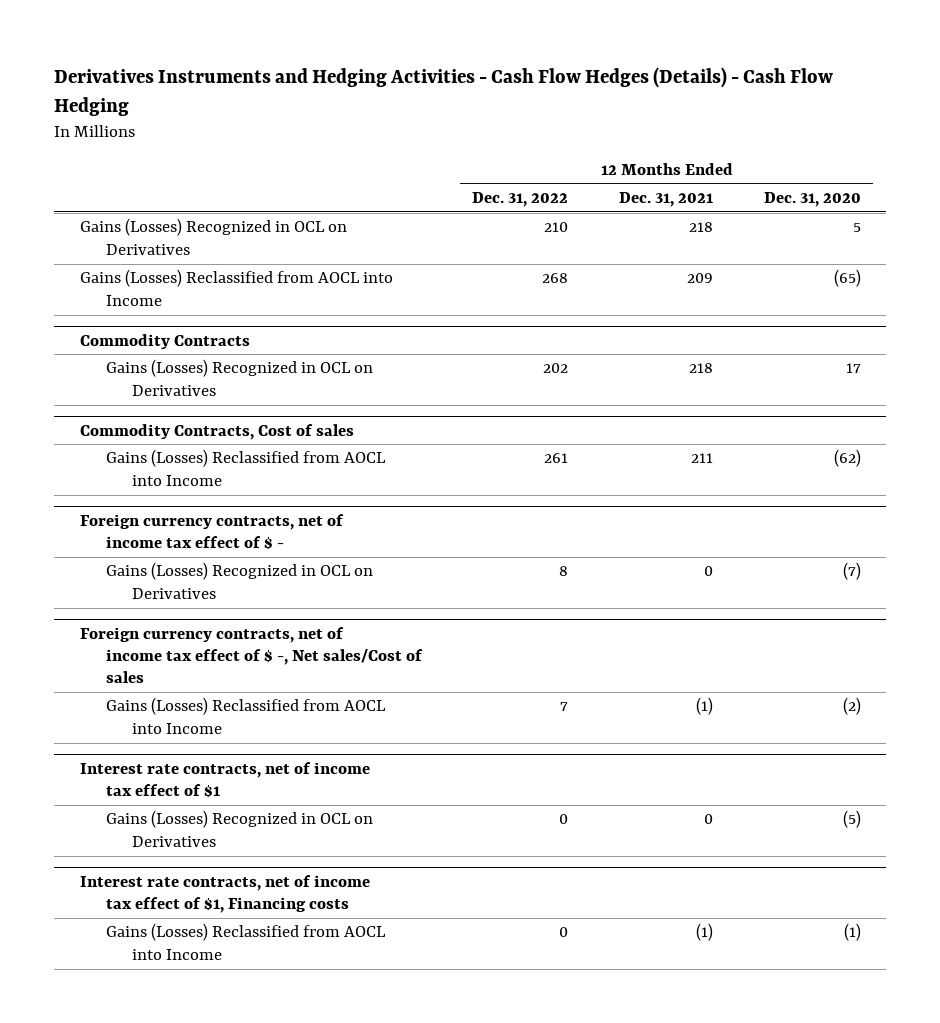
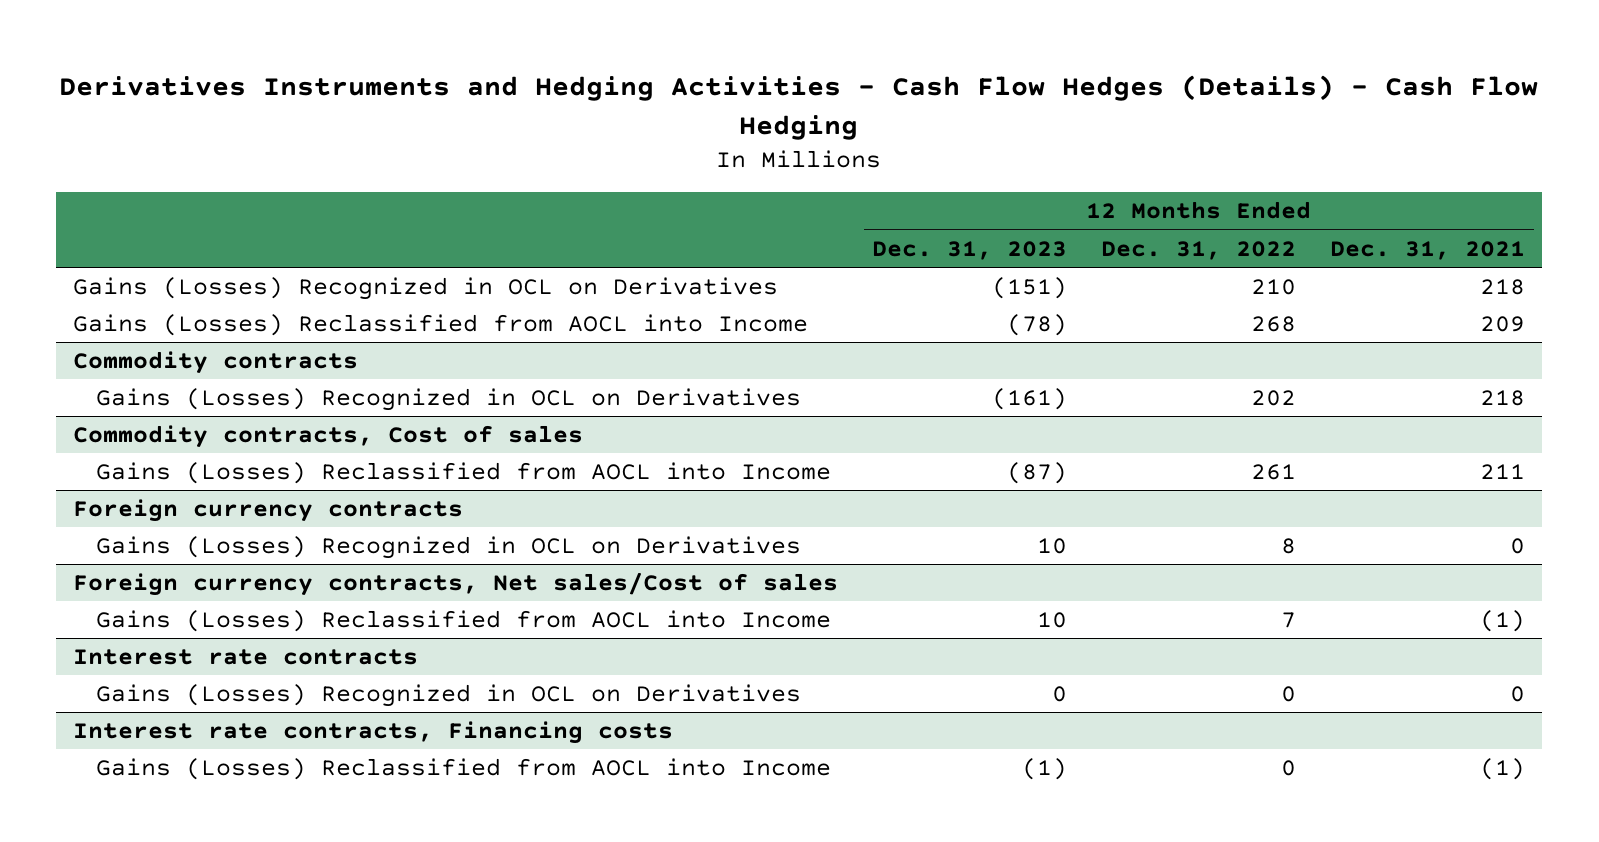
- | 12 Months Ended Dec. 31, 2022 | 12 Months Ended Dec. 31, 2021 | 12 Months Ended Dec. 31, 2020
+ | 12 Months Ended Dec. 31, 2023 | 12 Months Ended Dec. 31, 2022 | 12 Months Ended Dec. 31, 2021
- Commodity Contracts
+ Commodity contracts
- Commodity Contracts, Cost of sales
+ Commodity contracts, Cost of sales
- Foreign currency contracts, net of income tax effect of $ -
+ Foreign currency contracts
- Foreign currency contracts, net of income tax effect of $ -, Net sales/Cost of sales
+ Foreign currency contracts, Net sales/Cost of sales
- Interest rate contracts, net of income tax effect of $1
+ Interest rate contracts
- Interest rate contracts, net of income tax effect of $1, Financing costs
+ Interest rate contracts, Financing costs

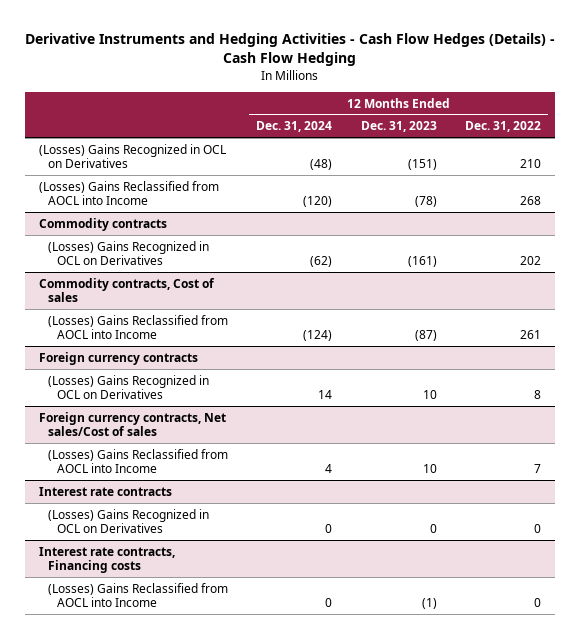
- Derivatives Instruments and Hedging Activities - Cash Flow Hedges (Details) - Cash Flow Hedging
+ Derivative Instruments and Hedging Activities - Cash Flow Hedges (Details) - Cash Flow Hedging
- | 12 Months Ended Dec. 31, 2023 | 12 Months Ended Dec. 31, 2022 | 12 Months Ended Dec. 31, 2021
+ | 12 Months Ended Dec. 31, 2024 | 12 Months Ended Dec. 31, 2023 | 12 Months Ended Dec. 31, 2022
- Gains (Losses) Recognized in OCL on Derivatives | (151) | 210 | 218
- Gains (Losses) Reclassified from AOCL into Income | (78) | 268 | 209
+ (Losses) Gains Recognized in OCL on Derivatives | (48) | (151) | 210
+ (Losses) Gains Reclassified from AOCL into Income | (120) | (78) | 268
@ Commodity contracts
- Gains (Losses) Recognized in OCL on Derivatives | (161) | 202 | 218
+ (Losses) Gains Recognized in OCL on Derivatives | (62) | (161) | 202
@ Commodity contracts, Cost of sales
- Gains (Losses) Reclassified from AOCL into Income | (87) | 261 | 211
+ (Losses) Gains Reclassified from AOCL into Income | (124) | (87) | 261
@ Foreign currency contracts
- Gains (Losses) Recognized in OCL on Derivatives | 10 | 8 | 0
+ (Losses) Gains Recognized in OCL on Derivatives | 14 | 10 | 8
@ Foreign currency contracts, Net sales/Cost of sales
- Gains (Losses) Reclassified from AOCL into Income | 10 | 7 | (1)
+ (Losses) Gains Reclassified from AOCL into Income | 4 | 10 | 7
@ Interest rate contracts
- Gains (Losses) Recognized in OCL on Derivatives | 0 | 0 | 0
+ (Losses) Gains Recognized in OCL on Derivatives | 0 | 0 | 0
@ Interest rate contracts, Financing costs
- Gains (Losses) Reclassified from AOCL into Income | (1) | 0 | (1)
+ (Losses) Gains Reclassified from AOCL into Income | 0 | (1) | 0

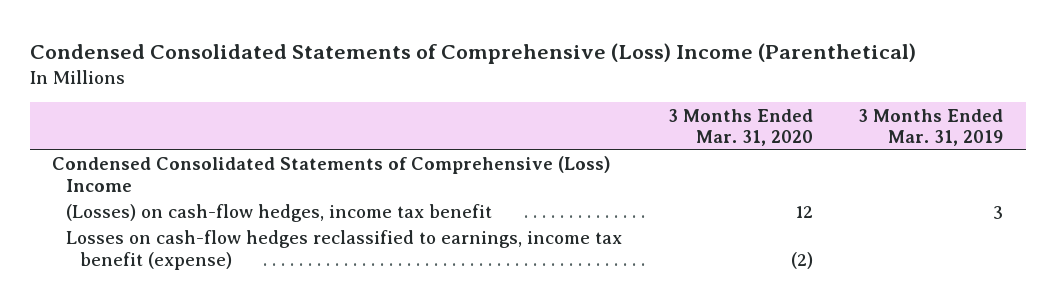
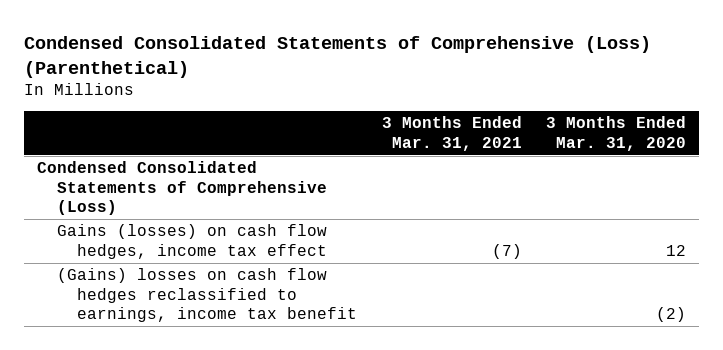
- Condensed Consolidated Statements of Comprehensive (Loss) Income (Parenthetical)
+ Condensed Consolidated Statements of Comprehensive (Loss) (Parenthetical)
- | 3 Months Ended Mar. 31, 2020 | 3 Months Ended Mar. 31, 2019
+ | 3 Months Ended Mar. 31, 2021 | 3 Months Ended Mar. 31, 2020
- Condensed Consolidated Statements of Comprehensive (Loss) Income
- (Losses) on cash-flow hedges, income tax benefit | 12 | 3
- Losses on cash-flow hedges reclassified to earnings, income tax benefit (expense) | (2) |
+ Condensed Consolidated Statements of Comprehensive (Loss)
+ Gains (losses) on cash flow hedges, income tax effect | (7) | 12
+ (Gains) losses on cash flow hedges reclassified to earnings, income tax benefit | | (2)

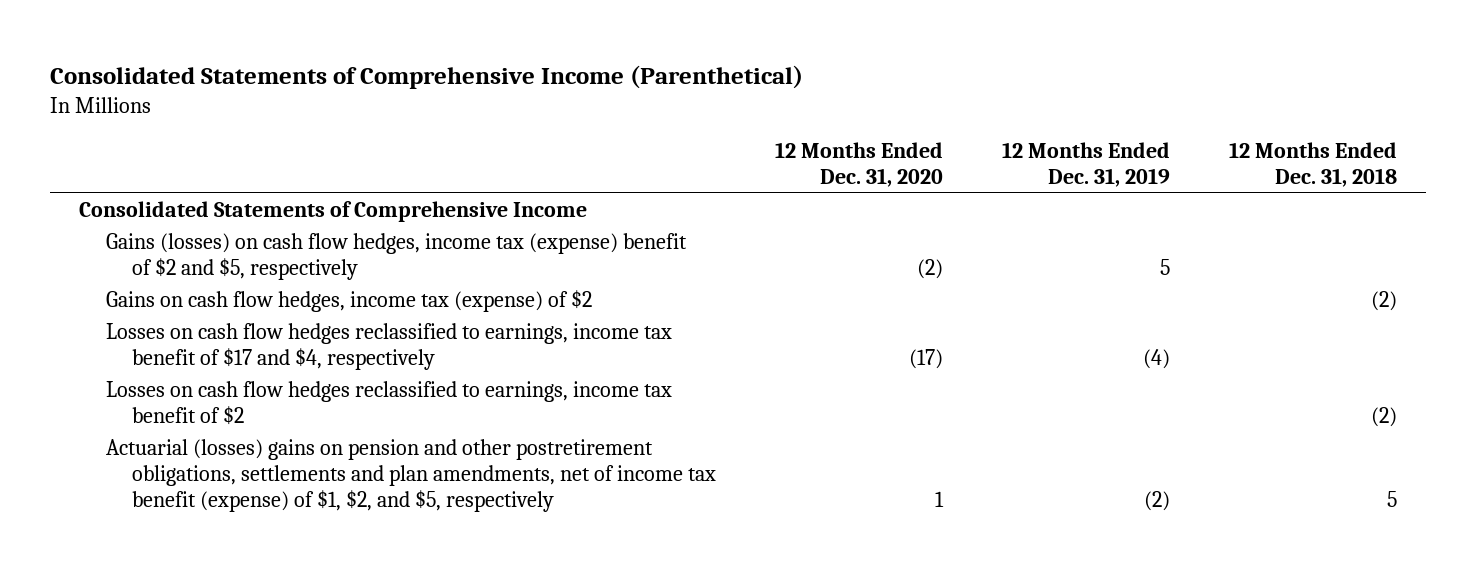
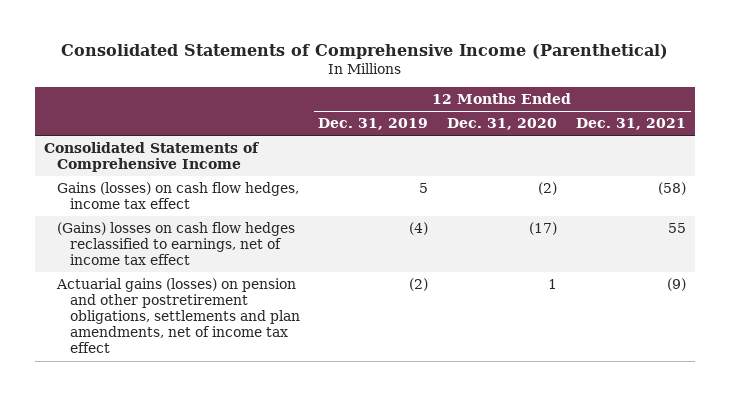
- | 12 Months Ended Dec. 31, 2020 | 12 Months Ended Dec. 31, 2019 | 12 Months Ended Dec. 31, 2018
+ | 12 Months Ended Dec. 31, 2019 | 12 Months Ended Dec. 31, 2020 | 12 Months Ended Dec. 31, 2021
- Gains (losses) on cash flow hedges, income tax (expense) benefit of $2 and $5, respectively | (2) | 5 |
- Gains on cash flow hedges, income tax (expense) of $2 | | | (2)
- Losses on cash flow hedges reclassified to earnings, income tax benefit of $17 and $4, respectively | (17) | (4) |
- Losses on cash flow hedges reclassified to earnings, income tax benefit of $2 | | | (2)
- Actuarial (losses) gains on pension and other postretirement obligations, settlements and plan amendments, net of income tax benefit (expense) of $1, $2, and $5, respectively | 1 | (2) | 5
+ Gains (losses) on cash flow hedges, income tax effect | 5 | (2) | (58)
+ (Gains) losses on cash flow hedges reclassified to earnings, net of income tax effect | (4) | (17) | 55
+ Actuarial gains (losses) on pension and other postretirement obligations, settlements and plan amendments, net of income tax effect | (2) | 1 | (9)

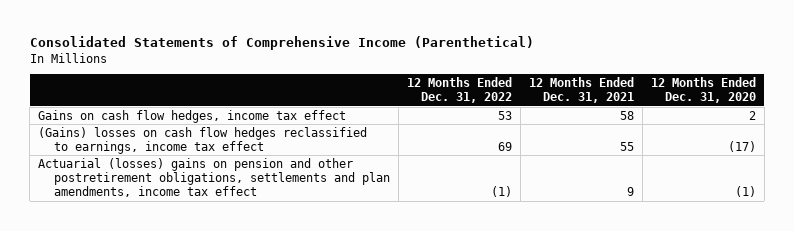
- | 12 Months Ended Dec. 31, 2019 | 12 Months Ended Dec. 31, 2020 | 12 Months Ended Dec. 31, 2021
+ | 12 Months Ended Dec. 31, 2022 | 12 Months Ended Dec. 31, 2021 | 12 Months Ended Dec. 31, 2020
- Consolidated Statements of Comprehensive Income
- Gains (losses) on cash flow hedges, income tax effect | 5 | (2) | (58)
- (Gains) losses on cash flow hedges reclassified to earnings, net of income tax effect | (4) | (17) | 55
- Actuarial gains (losses) on pension and other postretirement obligations, settlements and plan amendments, net of income tax effect | (2) | 1 | (9)
+ Gains on cash flow hedges, income tax effect | 53 | 58 | 2
+ (Gains) losses on cash flow hedges reclassified to earnings, income tax effect | 69 | 55 | (17)
+ Actuarial (losses) gains on pension and other postretirement obligations, settlements and plan amendments, income tax effect | (1) | 9 | (1)

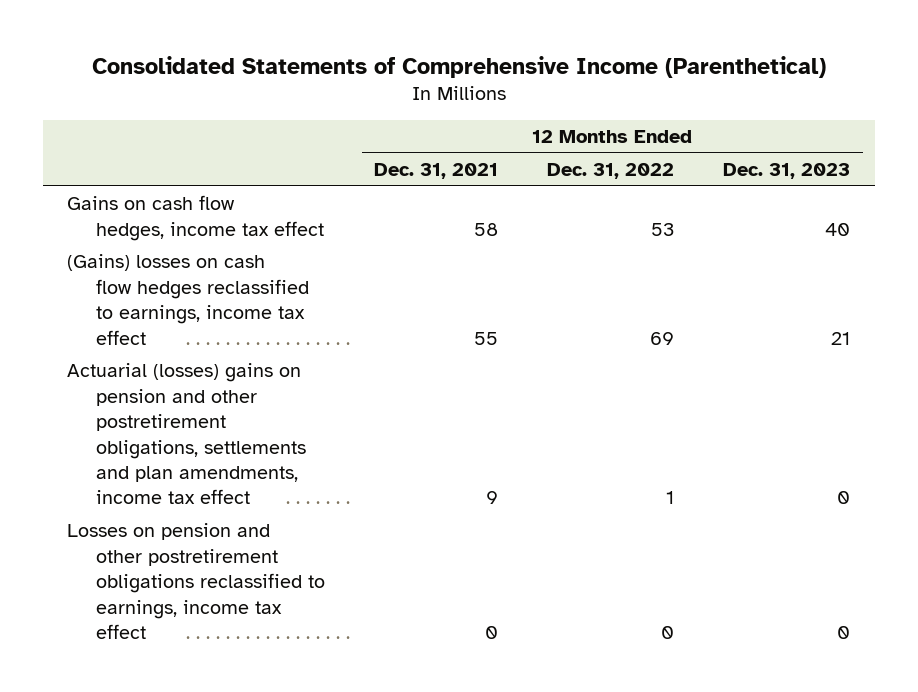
- | 12 Months Ended Dec. 31, 2022 | 12 Months Ended Dec. 31, 2021 | 12 Months Ended Dec. 31, 2020
+ | 12 Months Ended Dec. 31, 2021 | 12 Months Ended Dec. 31, 2022 | 12 Months Ended Dec. 31, 2023
- Actuarial (losses) gains on pension and other postretirement obligations, settlements and plan amendments, income tax effect | (1) | 9 | (1)
+ Actuarial (losses) gains on pension and other postretirement obligations, settlements and plan amendments, income tax effect | 9 | 1 | 0
+ Losses on pension and other postretirement obligations reclassified to earnings, income tax effect | 0 | 0 | 0

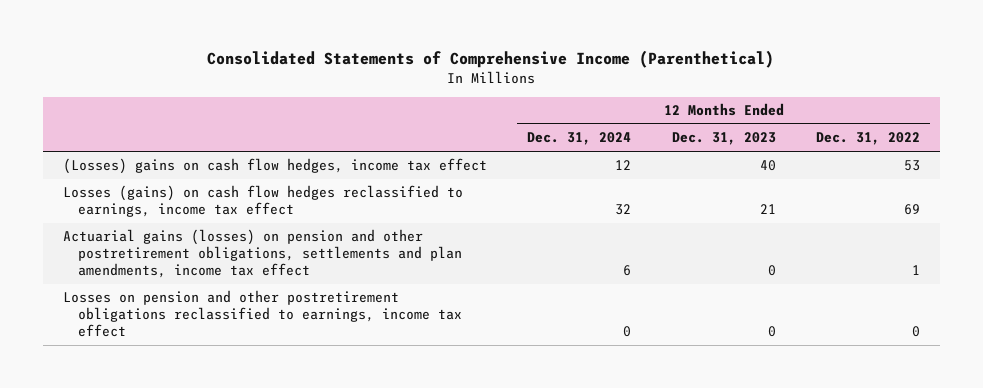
- | 12 Months Ended Dec. 31, 2021 | 12 Months Ended Dec. 31, 2022 | 12 Months Ended Dec. 31, 2023
+ | 12 Months Ended Dec. 31, 2024 | 12 Months Ended Dec. 31, 2023 | 12 Months Ended Dec. 31, 2022
- Gains on cash flow hedges, income tax effect | 58 | 53 | 40
- (Gains) losses on cash flow hedges reclassified to earnings, income tax effect | 55 | 69 | 21
- Actuarial (losses) gains on pension and other postretirement obligations, settlements and plan amendments, income tax effect | 9 | 1 | 0
+ (Losses) gains on cash flow hedges, income tax effect | 12 | 40 | 53
+ Losses (gains) on cash flow hedges reclassified to earnings, income tax effect | 32 | 21 | 69
+ Actuarial gains (losses) on pension and other postretirement obligations, settlements and plan amendments, income tax effect | 6 | 0 | 1

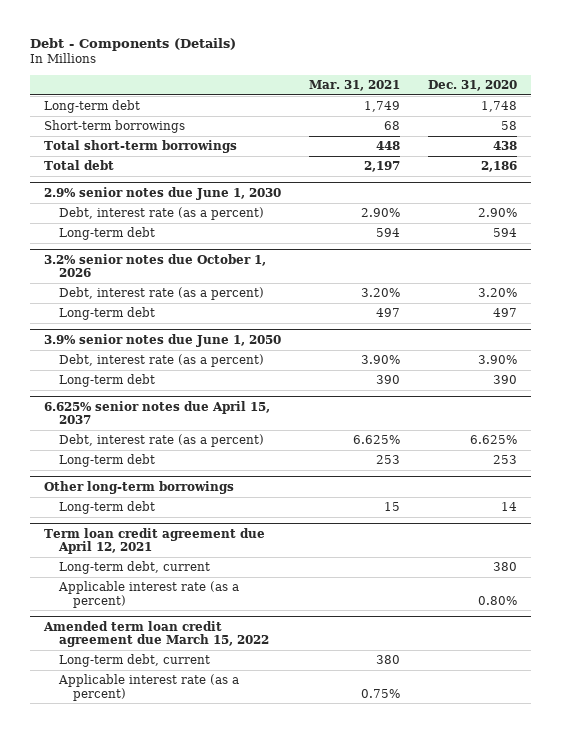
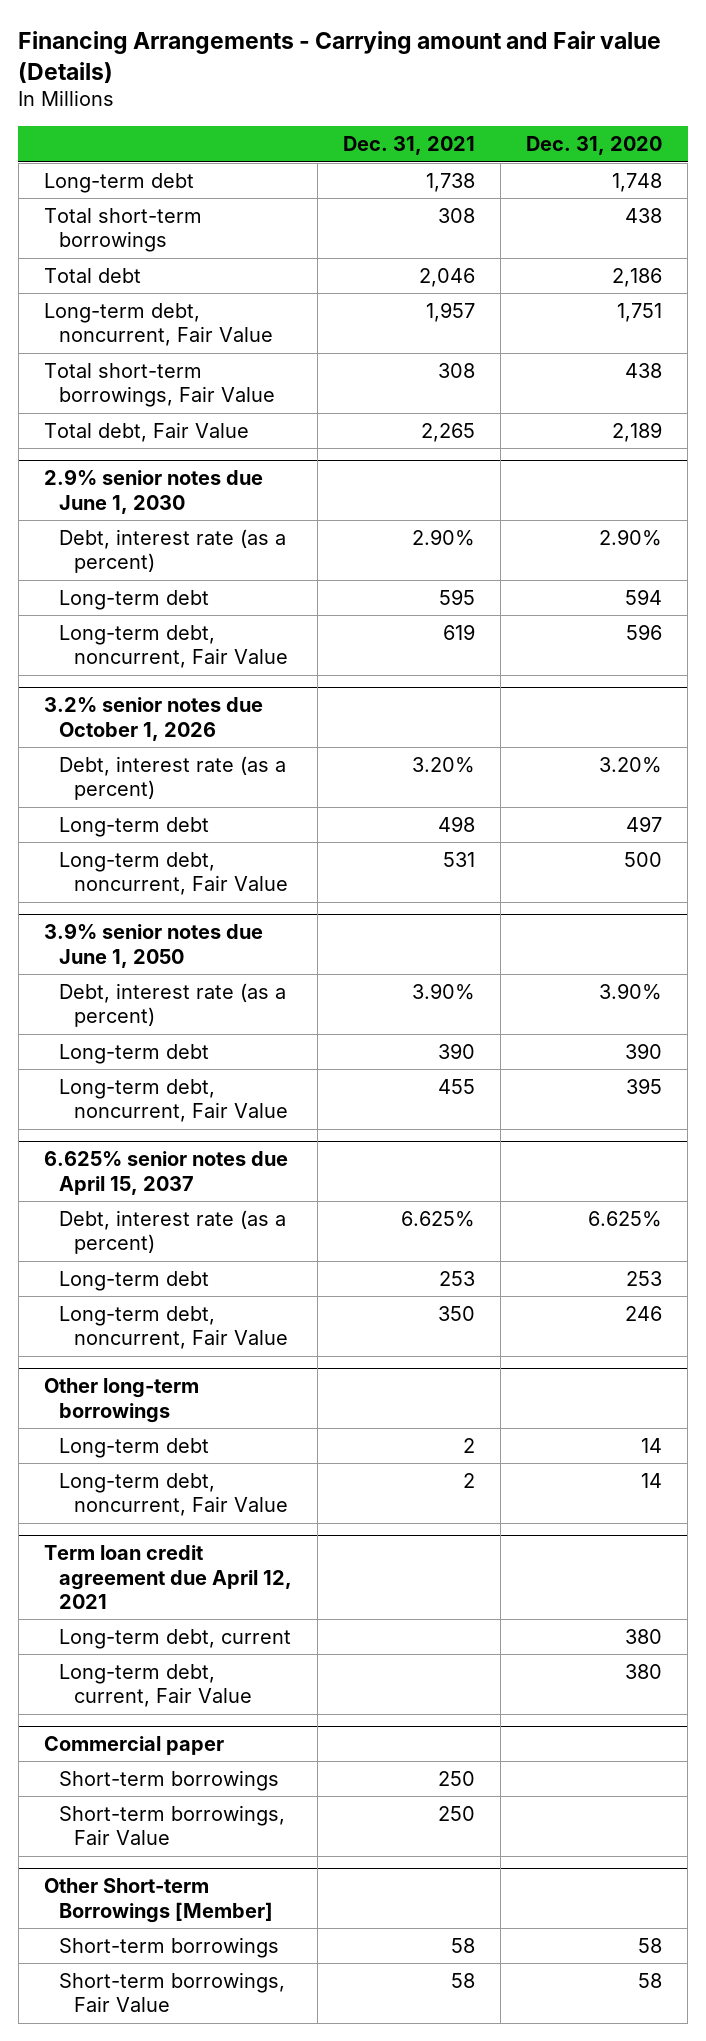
- Debt - Components (Details)
+ Financing Arrangements - Carrying amount and Fair value (Details)
- | Mar. 31, 2021 | Dec. 31, 2020
+ | Dec. 31, 2021 | Dec. 31, 2020
- Short-term borrowings | 68 | 58
+ Long-term debt, noncurrent, Fair Value | 1,957 | 1,751
+ Total short-term borrowings, Fair Value | 308 | 438
+ Total debt, Fair Value | 2,265 | 2,189
@ 2.9% senior notes due June 1, 2030
+ Long-term debt, noncurrent, Fair Value | 619 | 596
@ 3.2% senior notes due October 1, 2026
+ Long-term debt, noncurrent, Fair Value | 531 | 500
@ 3.9% senior notes due June 1, 2050
+ Long-term debt, noncurrent, Fair Value | 455 | 395
@ 6.625% senior notes due April 15, 2037
+ Long-term debt, noncurrent, Fair Value | 350 | 246
@ Other long-term borrowings
+ Long-term debt, noncurrent, Fair Value | 2 | 14
@ Term loan credit agreement due April 12, 2021
- Applicable interest rate (as a percent) | | 0.80%
- Amended term loan credit agreement due March 15, 2022
- Long-term debt, current | 380 |
- Applicable interest rate (as a percent) | 0.75% |
@ Term loan credit agreement due April 12, 2021
+ Long-term debt, current, Fair Value | | 380
+ Commercial paper
+ Short-term borrowings | 250 |
+ Short-term borrowings, Fair Value | 250 |
+ Other Short-term Borrowings [Member]
+ Short-term borrowings | 58 | 58
+ Short-term borrowings, Fair Value | 58 | 58

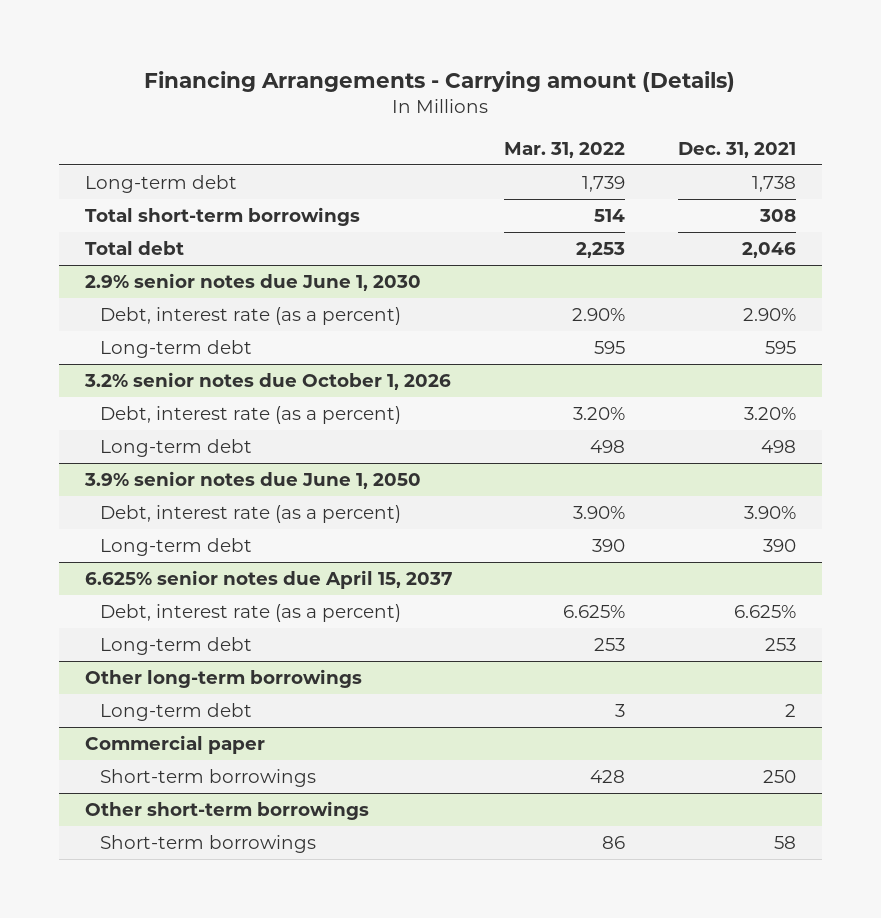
- Financing Arrangements - Carrying amount and Fair value (Details)
+ Financing Arrangements - Carrying amount (Details)
- | Dec. 31, 2021 | Dec. 31, 2020
+ | Mar. 31, 2022 | Dec. 31, 2021
- Long-term debt, noncurrent, Fair Value | 1,957 | 1,751
- Total short-term borrowings, Fair Value | 308 | 438
- Total debt, Fair Value | 2,265 | 2,189
@ 2.9% senior notes due June 1, 2030
- Long-term debt, noncurrent, Fair Value | 619 | 596
@ 3.2% senior notes due October 1, 2026
- Long-term debt, noncurrent, Fair Value | 531 | 500
@ 3.9% senior notes due June 1, 2050
- Long-term debt, noncurrent, Fair Value | 455 | 395
@ 6.625% senior notes due April 15, 2037
- Long-term debt, noncurrent, Fair Value | 350 | 246
@ Other long-term borrowings
- Long-term debt, noncurrent, Fair Value | 2 | 14
- Term loan credit agreement due April 12, 2021
- Long-term debt, current | | 380
- Long-term debt, current, Fair Value | | 380
@ Commercial paper
- Short-term borrowings, Fair Value | 250 |
- Other Short-term Borrowings [Member]
+ Other short-term borrowings
- Short-term borrowings, Fair Value | 58 | 58

